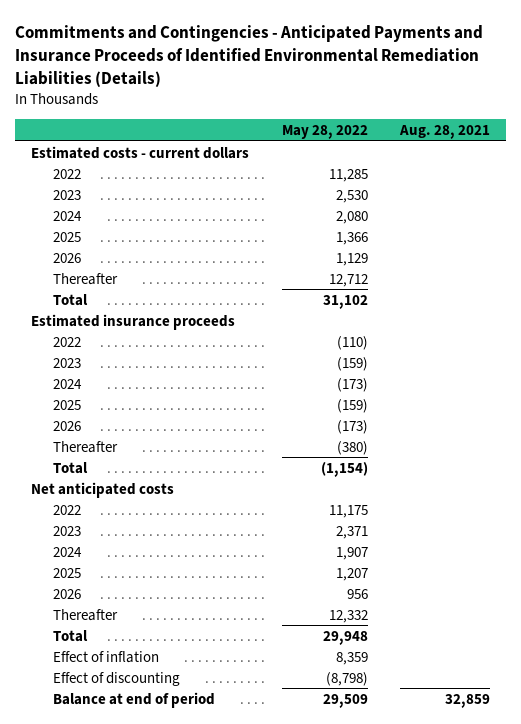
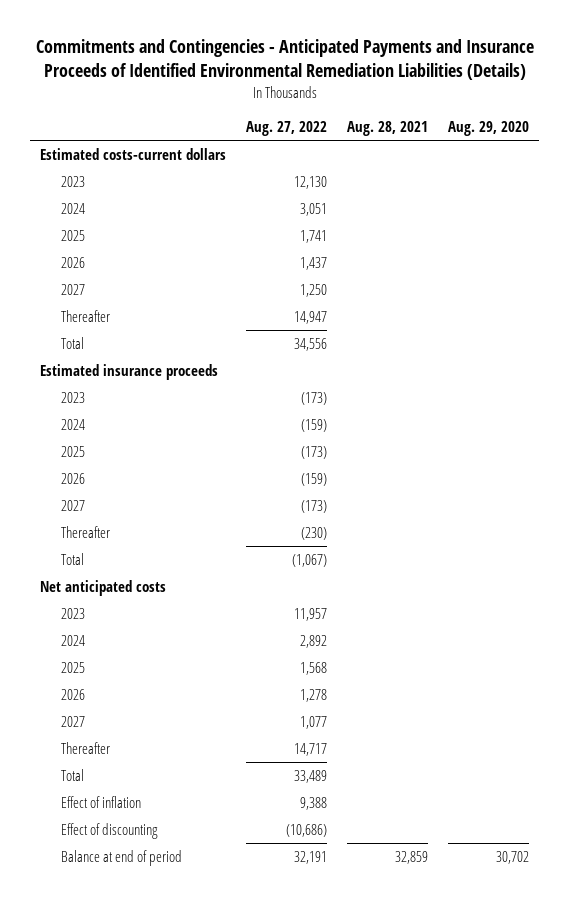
- | May 28, 2022 | Aug. 28, 2021
+ | Aug. 27, 2022 | Aug. 28, 2021 | Aug. 29, 2020
- Estimated costs - current dollars
- 2022 | 11,285 |
+ Estimated costs-current dollars
+ 2027 | 1,250 | |
- 2022 | (110) |
+ 2027 | (173) | |
- 2022 | 11,175 |
+ 2027 | 1,077 | |

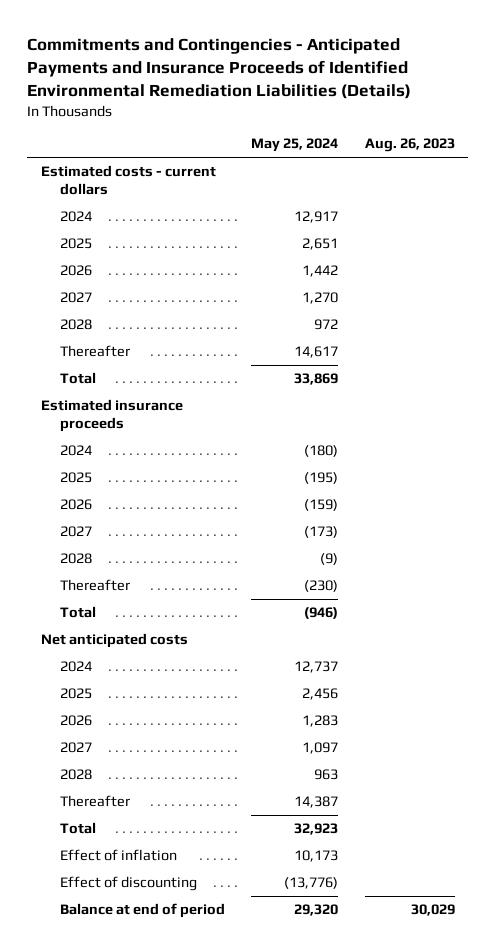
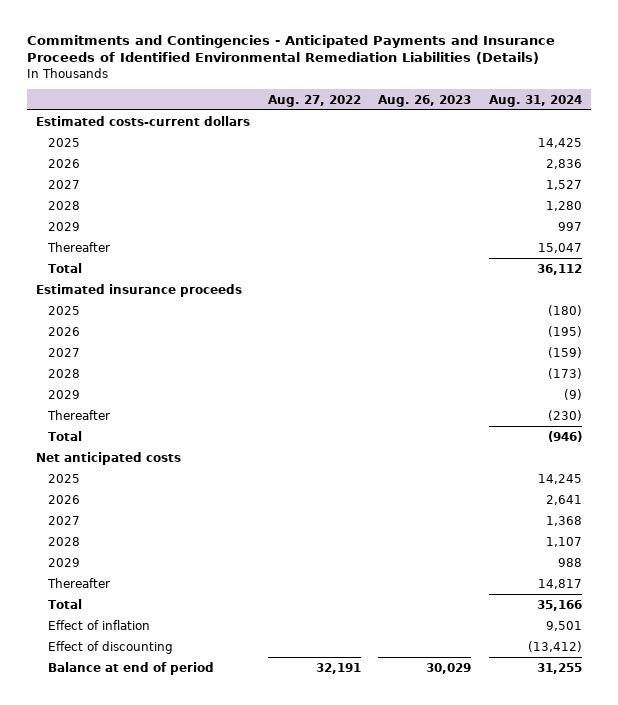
- | May 25, 2024 | Aug. 26, 2023
+ | Aug. 27, 2022 | Aug. 26, 2023 | Aug. 31, 2024
- Estimated costs - current dollars
- 2024 | 12,917 |
+ Estimated costs-current dollars
+ 2029 | | | 997
- 2024 | (180) |
+ 2029 | | | (9)
- 2024 | 12,737 |
+ 2029 | | | 988

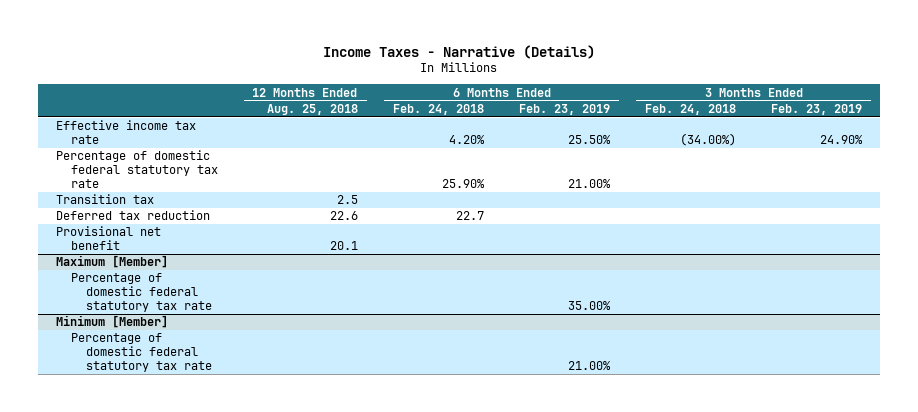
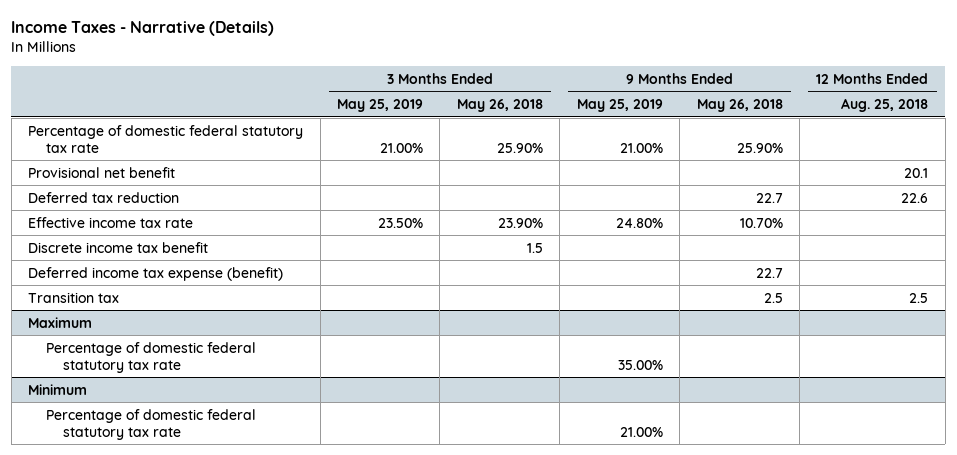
- | 12 Months Ended Aug. 25, 2018 | 6 Months Ended Feb. 24, 2018 | 6 Months Ended Feb. 23, 2019 | 3 Months Ended Feb. 24, 2018 | 3 Months Ended Feb. 23, 2019
+ | 3 Months Ended May 25, 2019 | 3 Months Ended May 26, 2018 | 9 Months Ended May 25, 2019 | 9 Months Ended May 26, 2018 | 12 Months Ended Aug. 25, 2018
- Maximum [Member]
moved down: Deferred tax reduction | | | | 22.7 | 22.6
moved down: Effective income tax rate | 23.50% | 23.90% | 24.80% | 10.70% |
+ Discrete income tax benefit | | 1.5 | | |
+ Deferred income tax expense (benefit) | | | | 22.7 |
moved down: Transition tax | | | | 2.5 | 2.5
+ Maximum
- Minimum [Member]
+ Minimum

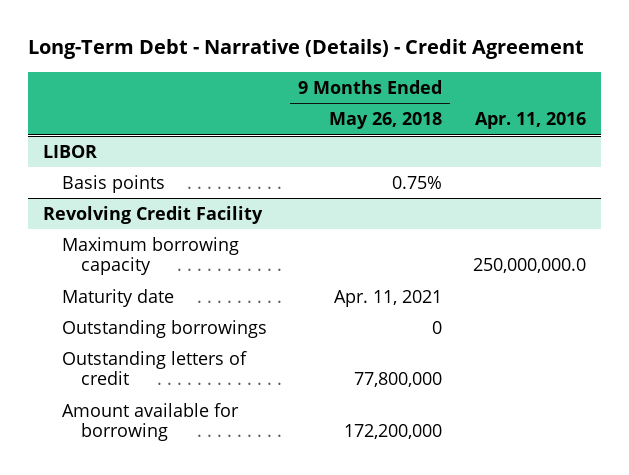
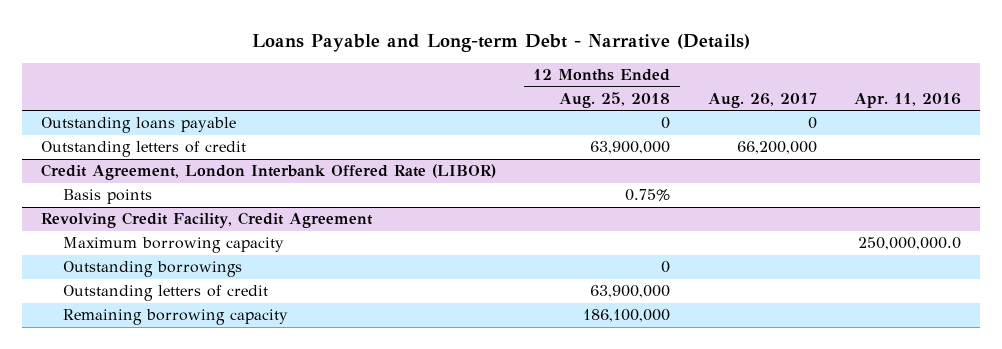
- Long-Term Debt - Narrative (Details) - Credit Agreement
+ Loans Payable and Long-term Debt - Narrative (Details)
- | 9 Months Ended May 26, 2018 | Apr. 11, 2016
+ | 12 Months Ended Aug. 25, 2018 | Aug. 26, 2017 | Apr. 11, 2016
- LIBOR
+ Outstanding loans payable | 0 | 0 |
+ Outstanding letters of credit | 63,900,000 | 66,200,000 |
+ Credit Agreement, London Interbank Offered Rate (LIBOR)
- Revolving Credit Facility
+ Revolving Credit Facility, Credit Agreement
- Maturity date | Apr. 11, 2021 |
- Amount available for borrowing | 172,200,000 |
+ Remaining borrowing capacity | 186,100,000 | |

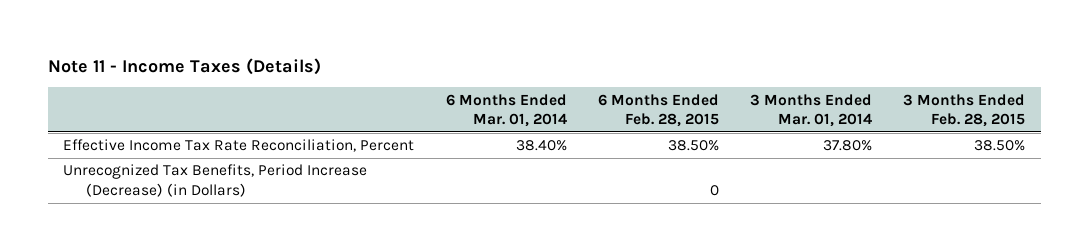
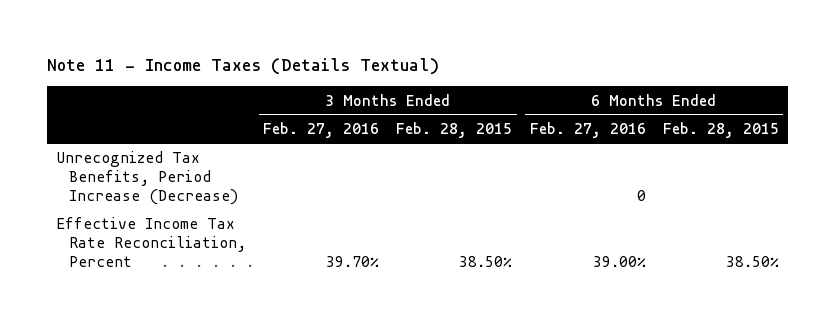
- Note 11 - Income Taxes (Details)
+ Note 11 - Income Taxes (Details Textual)
- | 6 Months Ended Mar. 01, 2014 | 6 Months Ended Feb. 28, 2015 | 3 Months Ended Mar. 01, 2014 | 3 Months Ended Feb. 28, 2015
+ | 3 Months Ended Feb. 27, 2016 | 3 Months Ended Feb. 28, 2015 | 6 Months Ended Feb. 27, 2016 | 6 Months Ended Feb. 28, 2015
+ Unrecognized Tax Benefits, Period Increase (Decrease) | | | 0 |
- Unrecognized Tax Benefits, Period Increase (Decrease) (in Dollars) | | 0 | |

